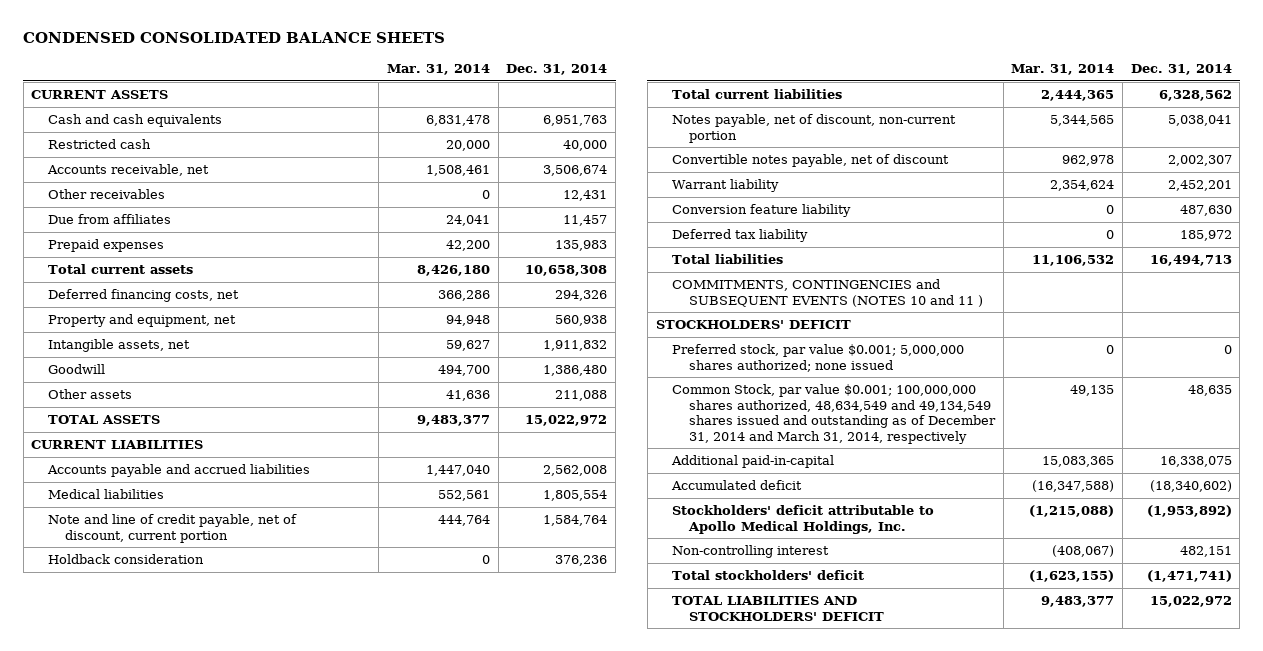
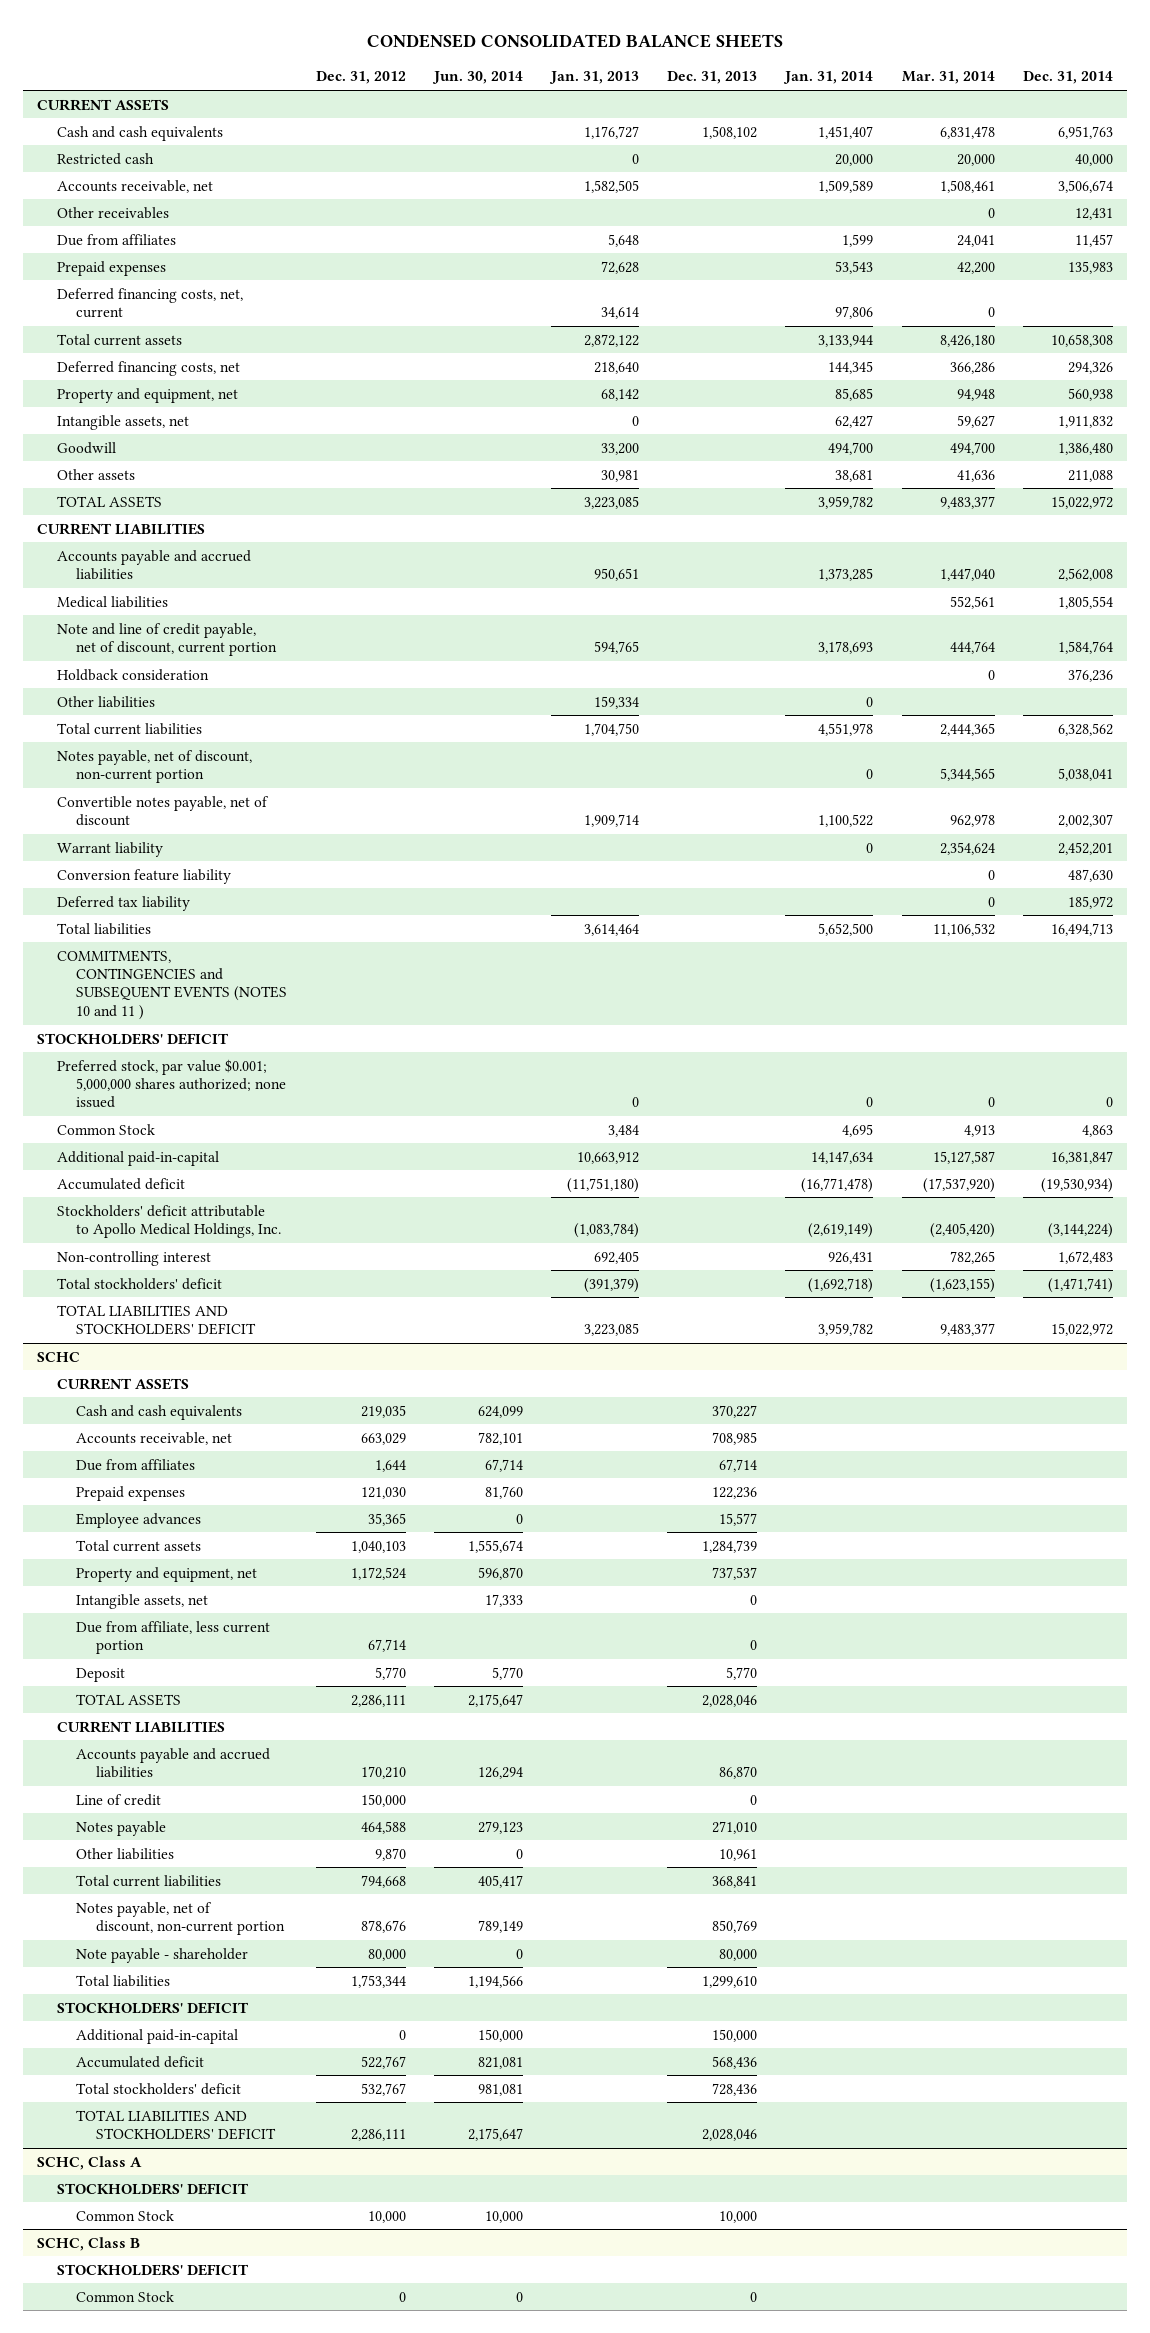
- | Mar. 31, 2014 | Dec. 31, 2014
+ | Dec. 31, 2012 | Jun. 30, 2014 | Jan. 31, 2013 | Dec. 31, 2013 | Jan. 31, 2014 | Mar. 31, 2014 | Dec. 31, 2014
+ Deferred financing costs, net, current | | | 34,614 | | 97,806 | 0 |
+ Other liabilities | | | 159,334 | | 0 | |
- Common Stock, par value $0.001; 100,000,000 shares authorized, 48,634,549 and 49,134,549 shares issued and outstanding as of December 31, 2014 and March 31, 2014, respectively | 49,135 | 48,635
- Additional paid-in-capital | 15,083,365 | 16,338,075
- Accumulated deficit | (16,347,588) | (18,340,602)
- Stockholders' deficit attributable to Apollo Medical Holdings, Inc. | (1,215,088) | (1,953,892)
- Non-controlling interest | (408,067) | 482,151
+ Common Stock | | | 3,484 | | 4,695 | 4,913 | 4,863
+ Additional paid-in-capital | | | 10,663,912 | | 14,147,634 | 15,127,587 | 16,381,847
+ Accumulated deficit | | | (11,751,180) | | (16,771,478) | (17,537,920) | (19,530,934)
+ Stockholders' deficit attributable to Apollo Medical Holdings, Inc. | | | (1,083,784) | | (2,619,149) | (2,405,420) | (3,144,224)
+ Non-controlling interest | | | 692,405 | | 926,431 | 782,265 | 1,672,483
+ SCHC
+ CURRENT ASSETS
+ Cash and cash equivalents | 219,035 | 624,099 | | 370,227 | | |
+ Accounts receivable, net | 663,029 | 782,101 | | 708,985 | | |
+ Due from affiliates | 1,644 | 67,714 | | 67,714 | | |
+ Prepaid expenses | 121,030 | 81,760 | | 122,236 | | |
+ Employee advances | 35,365 | 0 | | 15,577 | | |
+ Total current assets | 1,040,103 | 1,555,674 | | 1,284,739 | | |
+ Property and equipment, net | 1,172,524 | 596,870 | | 737,537 | | |
+ Intangible assets, net | | 17,333 | | 0 | | |
+ Due from affiliate, less current portion | 67,714 | | | 0 | | |
+ Deposit | 5,770 | 5,770 | | 5,770 | | |
+ TOTAL ASSETS | 2,286,111 | 2,175,647 | | 2,028,046 | | |
+ CURRENT LIABILITIES
+ Accounts payable and accrued liabilities | 170,210 | 126,294 | | 86,870 | | |
+ Line of credit | 150,000 | | | 0 | | |
+ Notes payable | 464,588 | 279,123 | | 271,010 | | |
+ Other liabilities | 9,870 | 0 | | 10,961 | | |
+ Total current liabilities | 794,668 | 405,417 | | 368,841 | | |
+ Notes payable, net of discount, non-current portion | 878,676 | 789,149 | | 850,769 | | |
+ Note payable - shareholder | 80,000 | 0 | | 80,000 | | |
+ Total liabilities | 1,753,344 | 1,194,566 | | 1,299,610 | | |
+ STOCKHOLDERS' DEFICIT
+ Additional paid-in-capital | 0 | 150,000 | | 150,000 | | |
+ Accumulated deficit | 522,767 | 821,081 | | 568,436 | | |
+ Total stockholders' deficit | 532,767 | 981,081 | | 728,436 | | |
+ TOTAL LIABILITIES AND STOCKHOLDERS' DEFICIT | 2,286,111 | 2,175,647 | | 2,028,046 | | |
+ SCHC, Class A
+ STOCKHOLDERS' DEFICIT
+ Common Stock | 10,000 | 10,000 | | 10,000 | | |
+ SCHC, Class B
+ STOCKHOLDERS' DEFICIT
+ Common Stock | 0 | 0 | | 0 | | |

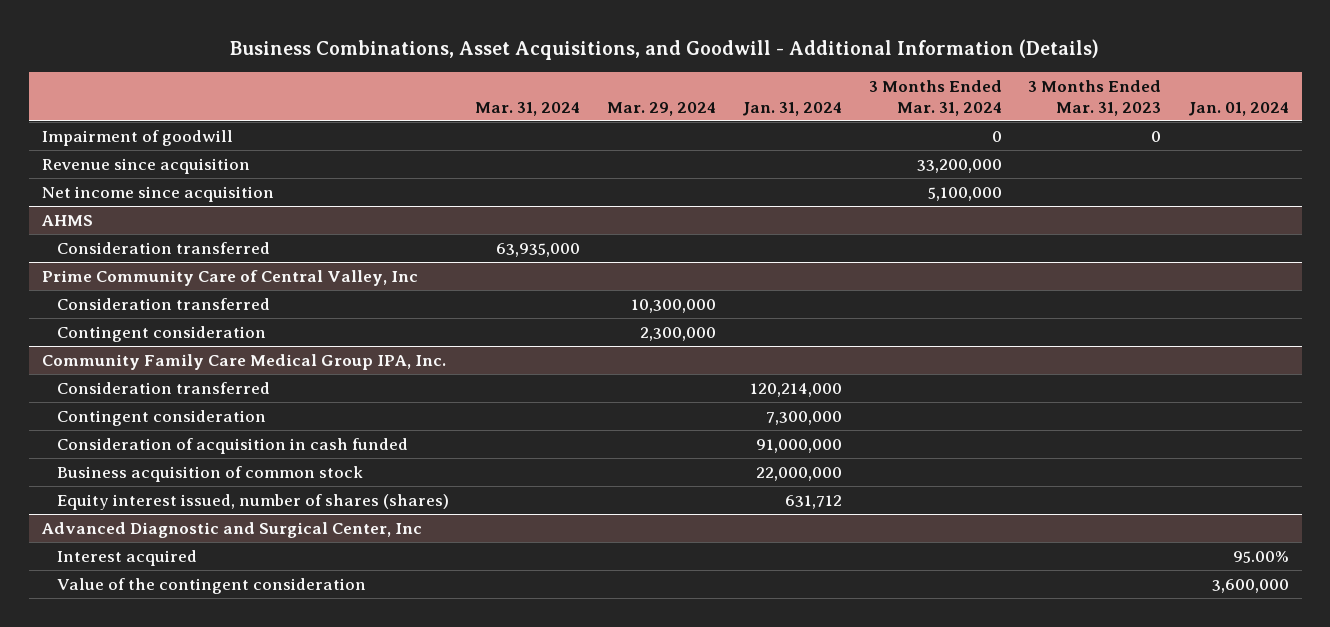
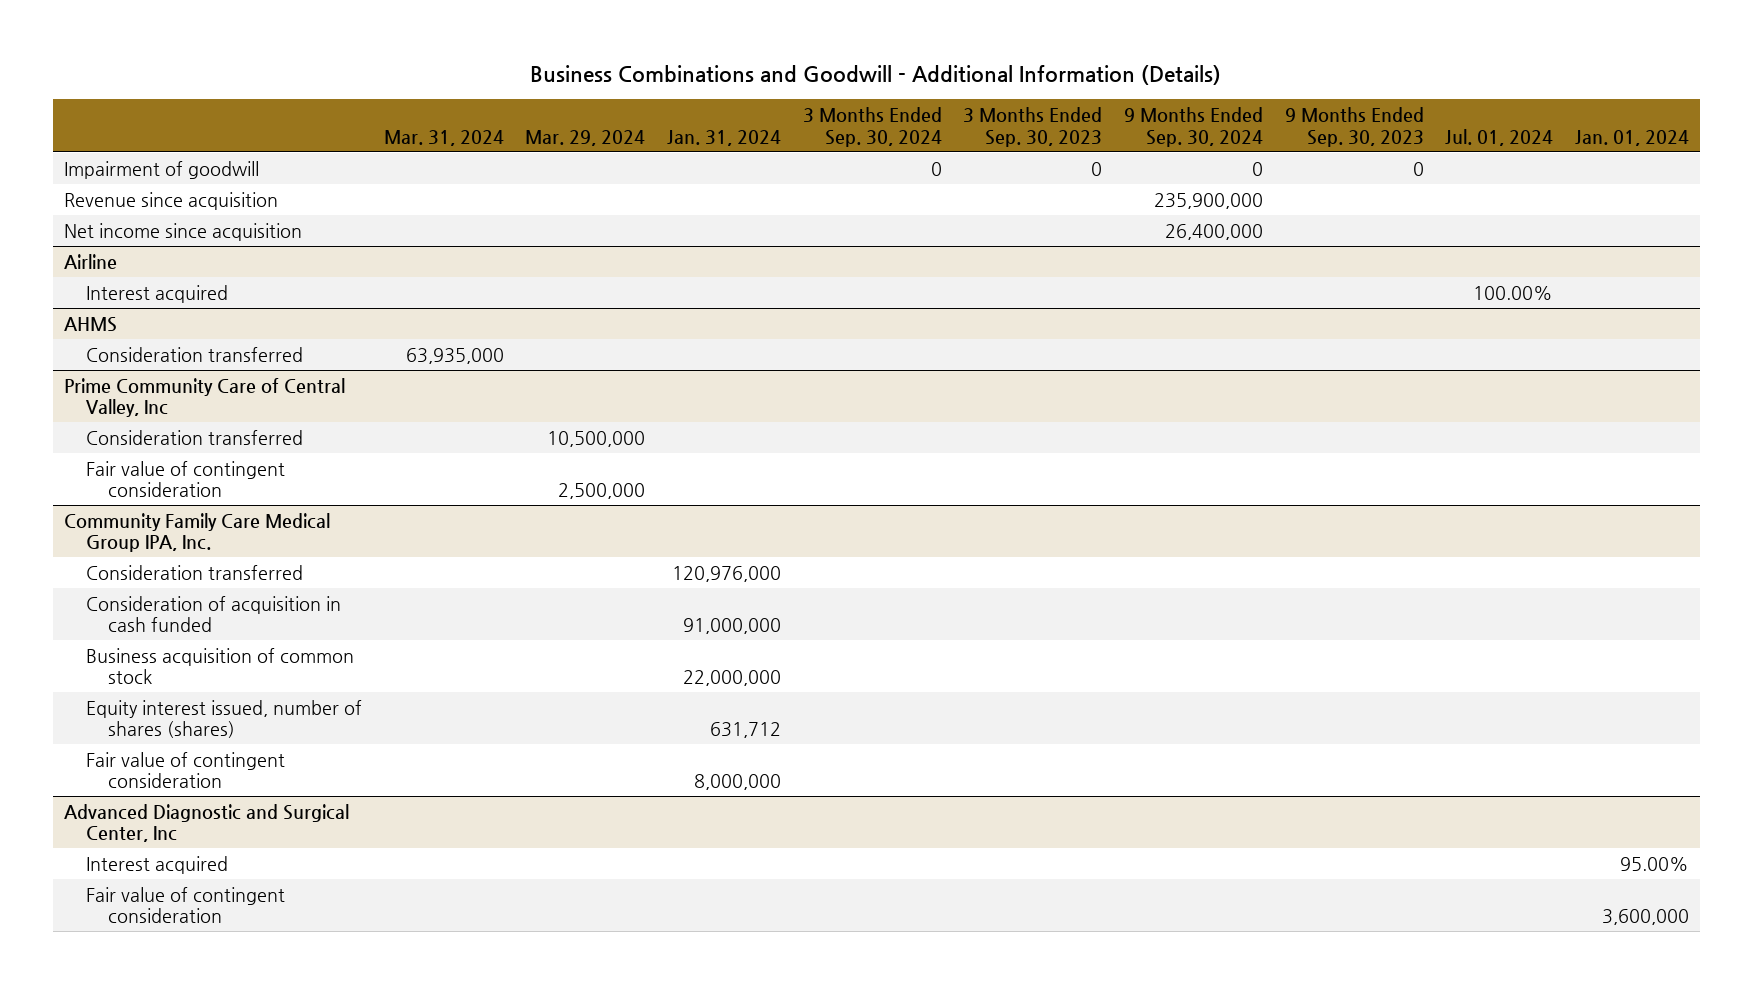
- Business Combinations, Asset Acquisitions, and Goodwill - Additional Information (Details)
+ Business Combinations and Goodwill - Additional Information (Details)
- | Mar. 31, 2024 | Mar. 29, 2024 | Jan. 31, 2024 | 3 Months Ended Mar. 31, 2024 | 3 Months Ended Mar. 31, 2023 | Jan. 01, 2024
+ | Mar. 31, 2024 | Mar. 29, 2024 | Jan. 31, 2024 | 3 Months Ended Sep. 30, 2024 | 3 Months Ended Sep. 30, 2023 | 9 Months Ended Sep. 30, 2024 | 9 Months Ended Sep. 30, 2023 | Jul. 01, 2024 | Jan. 01, 2024
+ Airline
+ Interest acquired | | | | | | | | 100.00% |
@ Prime Community Care of Central Valley, Inc
- Consideration transferred | | 10,300,000 | | | |
- Contingent consideration | | 2,300,000 | | | |
+ Consideration transferred | | 10,500,000 | | | | | | |
+ Fair value of contingent consideration | | 2,500,000 | | | | | | |
@ Community Family Care Medical Group IPA, Inc.
- Consideration transferred | | | 120,214,000 | | |
- Contingent consideration | | | 7,300,000 | | |
+ Consideration transferred | | | 120,976,000 | | | | | |
+ Fair value of contingent consideration | | | 8,000,000 | | | | | |
@ Advanced Diagnostic and Surgical Center, Inc
- Value of the contingent consideration | | | | | | 3,600,000
+ Fair value of contingent consideration | | | | | | | | | 3,600,000

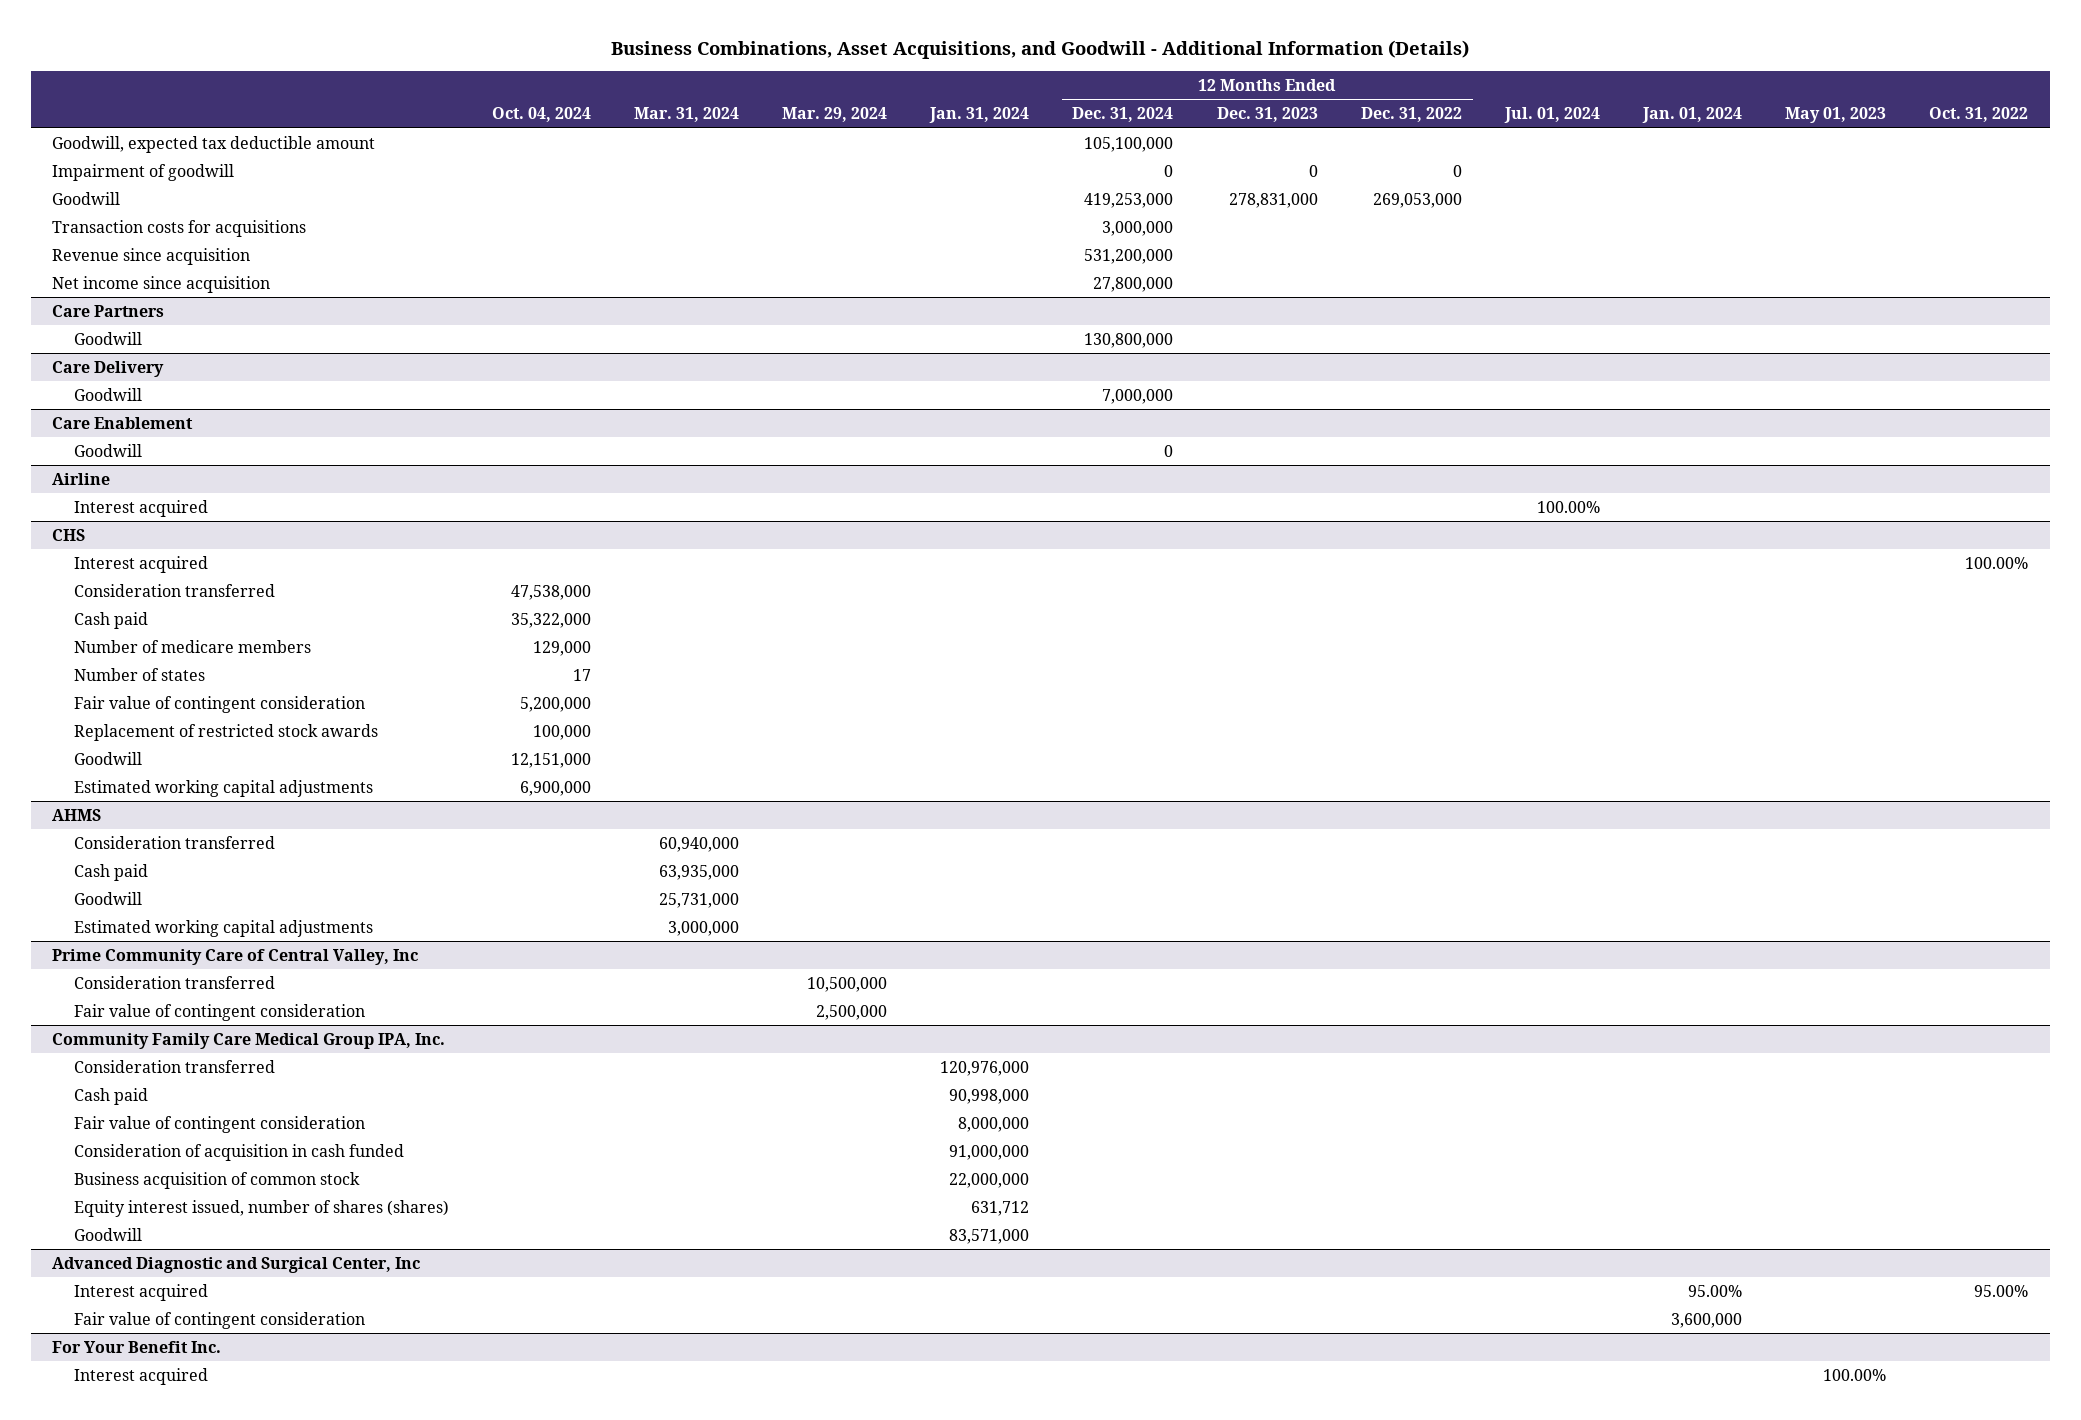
- Business Combinations and Goodwill - Additional Information (Details)
+ Business Combinations, Asset Acquisitions, and Goodwill - Additional Information (Details)
- | Mar. 31, 2024 | Mar. 29, 2024 | Jan. 31, 2024 | 3 Months Ended Sep. 30, 2024 | 3 Months Ended Sep. 30, 2023 | 9 Months Ended Sep. 30, 2024 | 9 Months Ended Sep. 30, 2023 | Jul. 01, 2024 | Jan. 01, 2024
+ | Oct. 04, 2024 | Mar. 31, 2024 | Mar. 29, 2024 | Jan. 31, 2024 | 12 Months Ended Dec. 31, 2024 | 12 Months Ended Dec. 31, 2023 | 12 Months Ended Dec. 31, 2022 | Jul. 01, 2024 | Jan. 01, 2024 | May 01, 2023 | Oct. 31, 2022
+ Goodwill, expected tax deductible amount | | | | | 105,100,000 | | | | | |
+ Goodwill | | | | | 419,253,000 | 278,831,000 | 269,053,000 | | | |
+ Transaction costs for acquisitions | | | | | 3,000,000 | | | | | |
+ Care Partners
+ Goodwill | | | | | 130,800,000 | | | | | |
+ Care Delivery
+ Goodwill | | | | | 7,000,000 | | | | | |
+ Care Enablement
+ Goodwill | | | | | 0 | | | | | |
+ CHS
+ Interest acquired | | | | | | | | | | | 100.00%
+ Consideration transferred | 47,538,000 | | | | | | | | | |
+ Cash paid | 35,322,000 | | | | | | | | | |
+ Number of medicare members | 129,000 | | | | | | | | | |
+ Number of states | 17 | | | | | | | | | |
+ Fair value of contingent consideration | 5,200,000 | | | | | | | | | |
+ Replacement of restricted stock awards | 100,000 | | | | | | | | | |
+ Goodwill | 12,151,000 | | | | | | | | | |
+ Estimated working capital adjustments | 6,900,000 | | | | | | | | | |
@ AHMS
- Consideration transferred | 63,935,000 | | | | | | | |
+ Consideration transferred | | 60,940,000 | | | | | | | | |
+ Cash paid | | 63,935,000 | | | | | | | | |
+ Goodwill | | 25,731,000 | | | | | | | | |
+ Estimated working capital adjustments | | 3,000,000 | | | | | | | | |
@ Community Family Care Medical Group IPA, Inc.
+ Cash paid | | | | 90,998,000 | | | | | | |
moved up: Fair value of contingent consideration | | | | 8,000,000 | | | | | | |
+ Goodwill | | | | 83,571,000 | | | | | | |
+ For Your Benefit Inc.
+ Interest acquired | | | | | | | | | | 100.00% |

